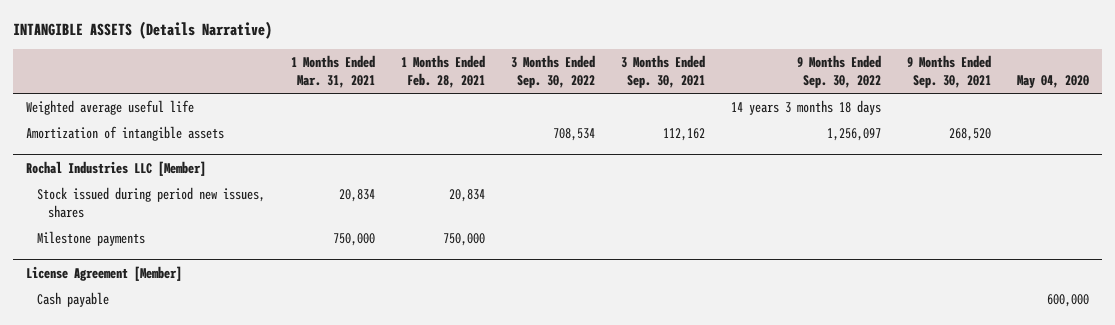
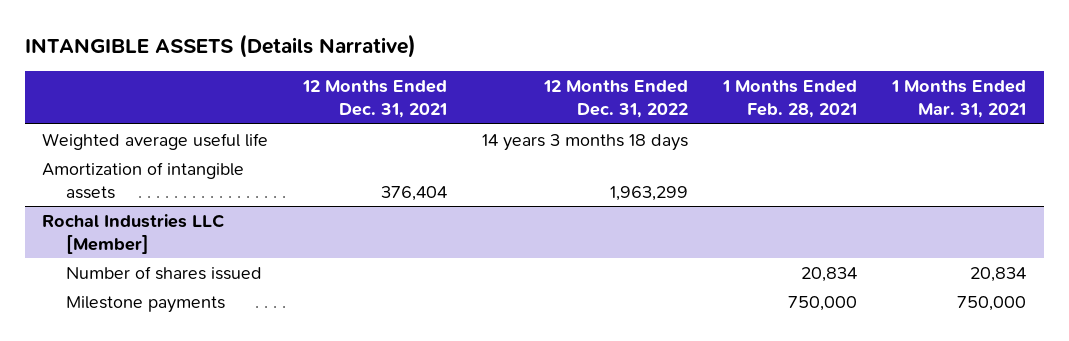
- | 1 Months Ended Mar. 31, 2021 | 1 Months Ended Feb. 28, 2021 | 3 Months Ended Sep. 30, 2022 | 3 Months Ended Sep. 30, 2021 | 9 Months Ended Sep. 30, 2022 | 9 Months Ended Sep. 30, 2021 | May 04, 2020
+ | 12 Months Ended Dec. 31, 2021 | 12 Months Ended Dec. 31, 2022 | 1 Months Ended Feb. 28, 2021 | 1 Months Ended Mar. 31, 2021
@ Rochal Industries LLC [Member]
- Stock issued during period new issues, shares | 20,834 | 20,834 | | | | |
+ Number of shares issued | | | 20,834 | 20,834
- License Agreement [Member]
- Cash payable | | | | | | | 600,000

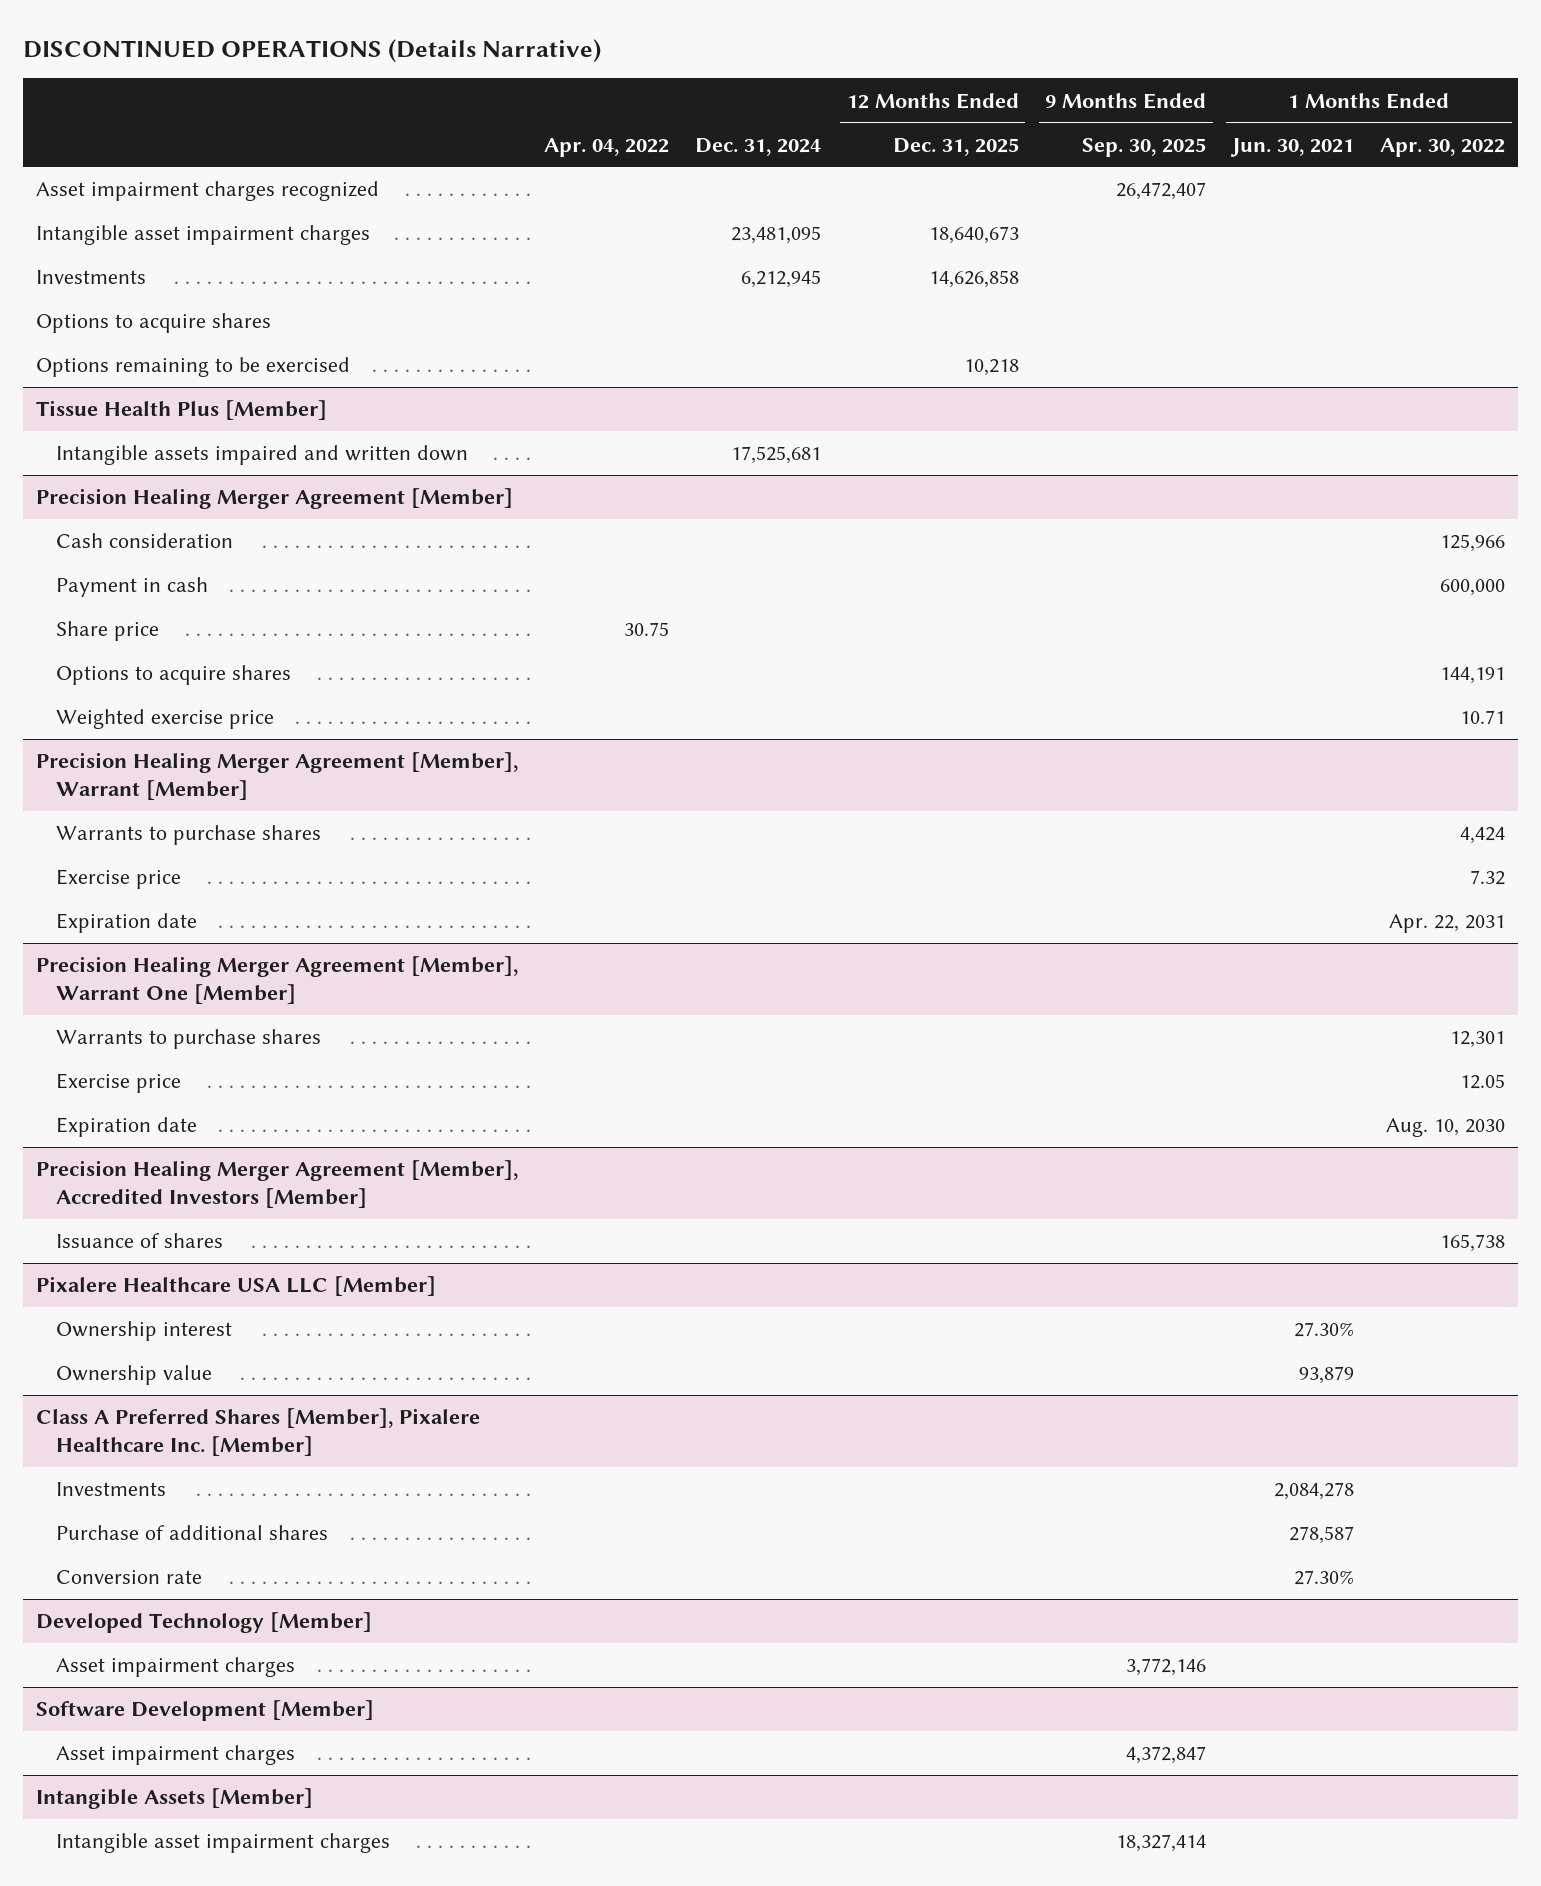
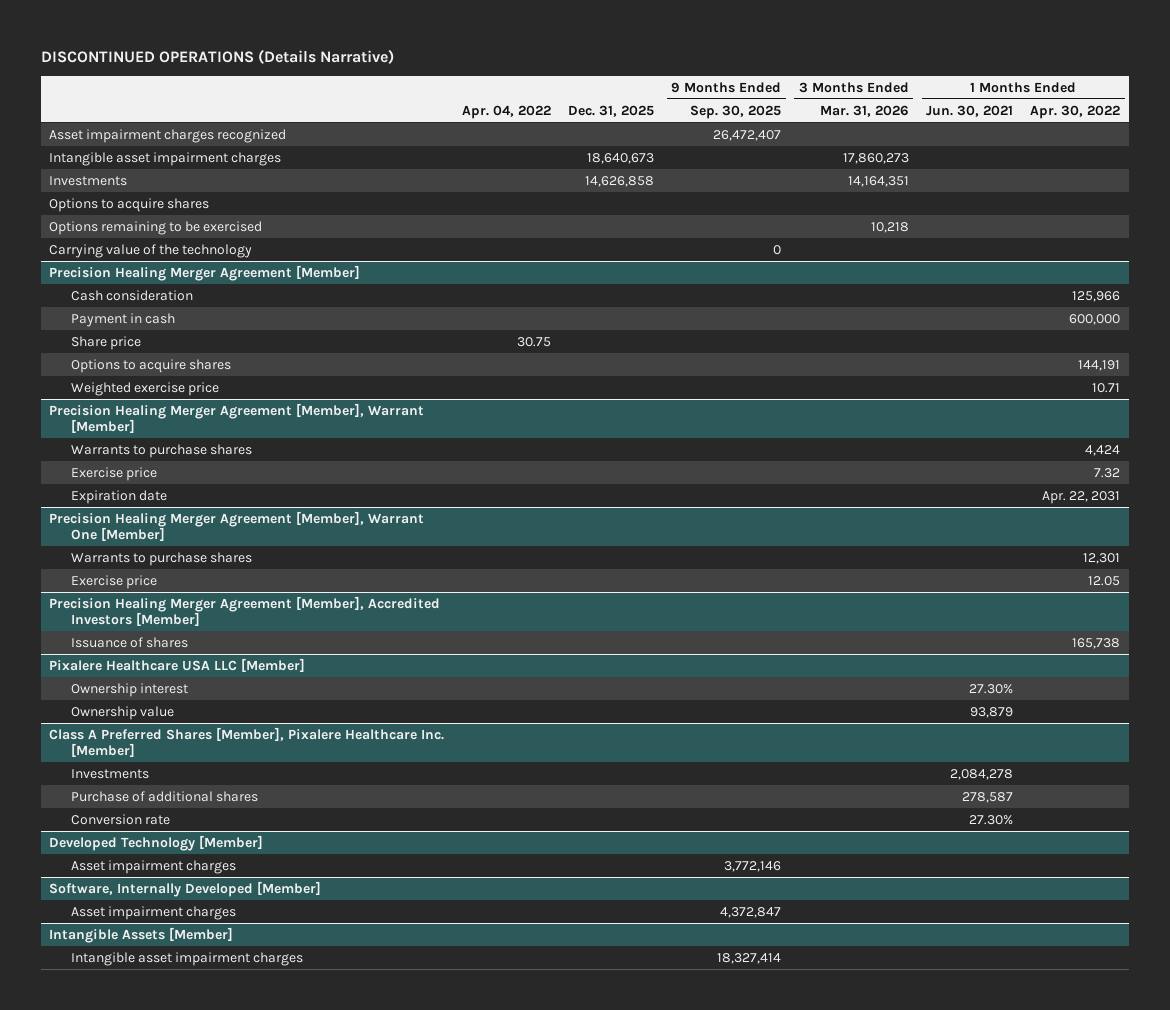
- | Apr. 04, 2022 | Dec. 31, 2024 | 12 Months Ended Dec. 31, 2025 | 9 Months Ended Sep. 30, 2025 | 1 Months Ended Jun. 30, 2021 | 1 Months Ended Apr. 30, 2022
+ | Apr. 04, 2022 | Dec. 31, 2025 | 9 Months Ended Sep. 30, 2025 | 3 Months Ended Mar. 31, 2026 | 1 Months Ended Jun. 30, 2021 | 1 Months Ended Apr. 30, 2022
- Tissue Health Plus [Member]
- Intangible assets impaired and written down | | 17,525,681 | | | |
+ Carrying value of the technology | | | 0 | | |
@ Precision Healing Merger Agreement [Member], Warrant One [Member]
- Expiration date | | | | | | Aug. 10, 2030
- Software Development [Member]
+ Software, Internally Developed [Member]

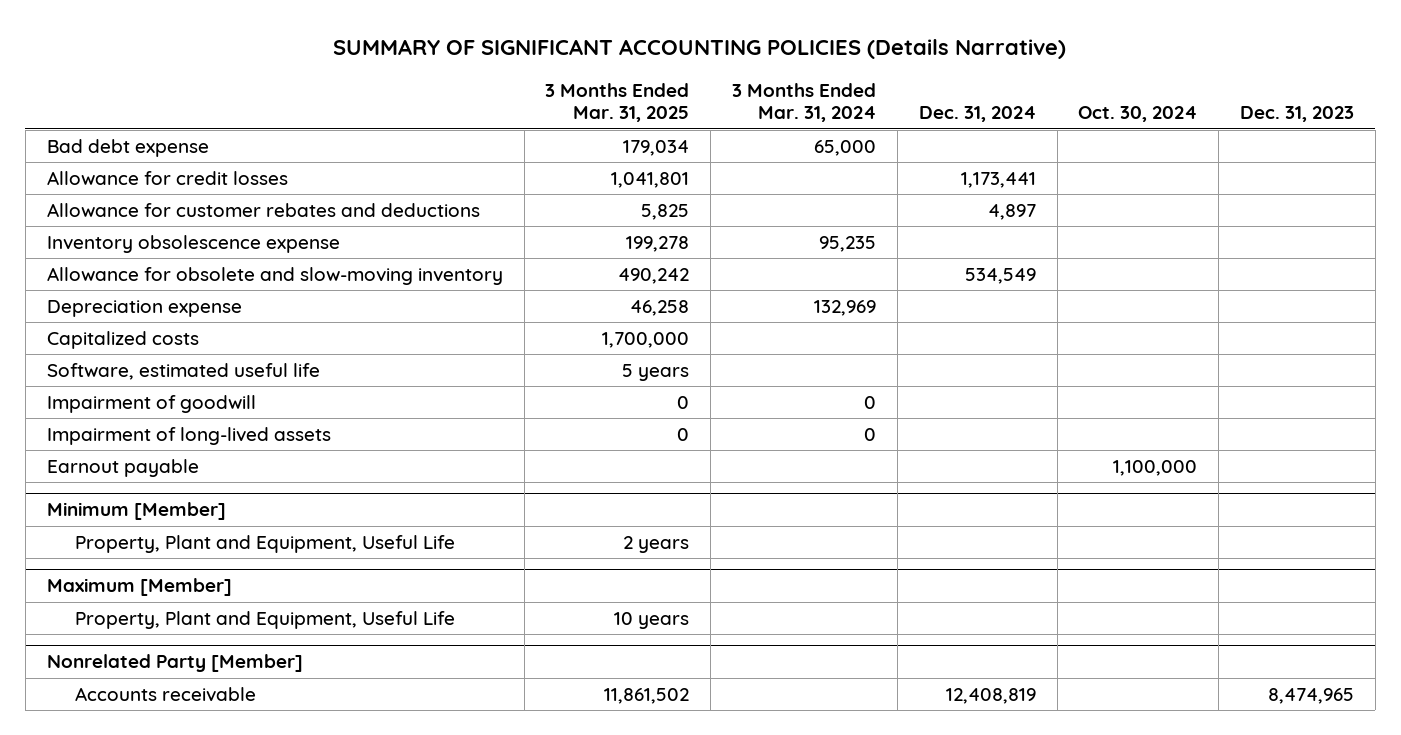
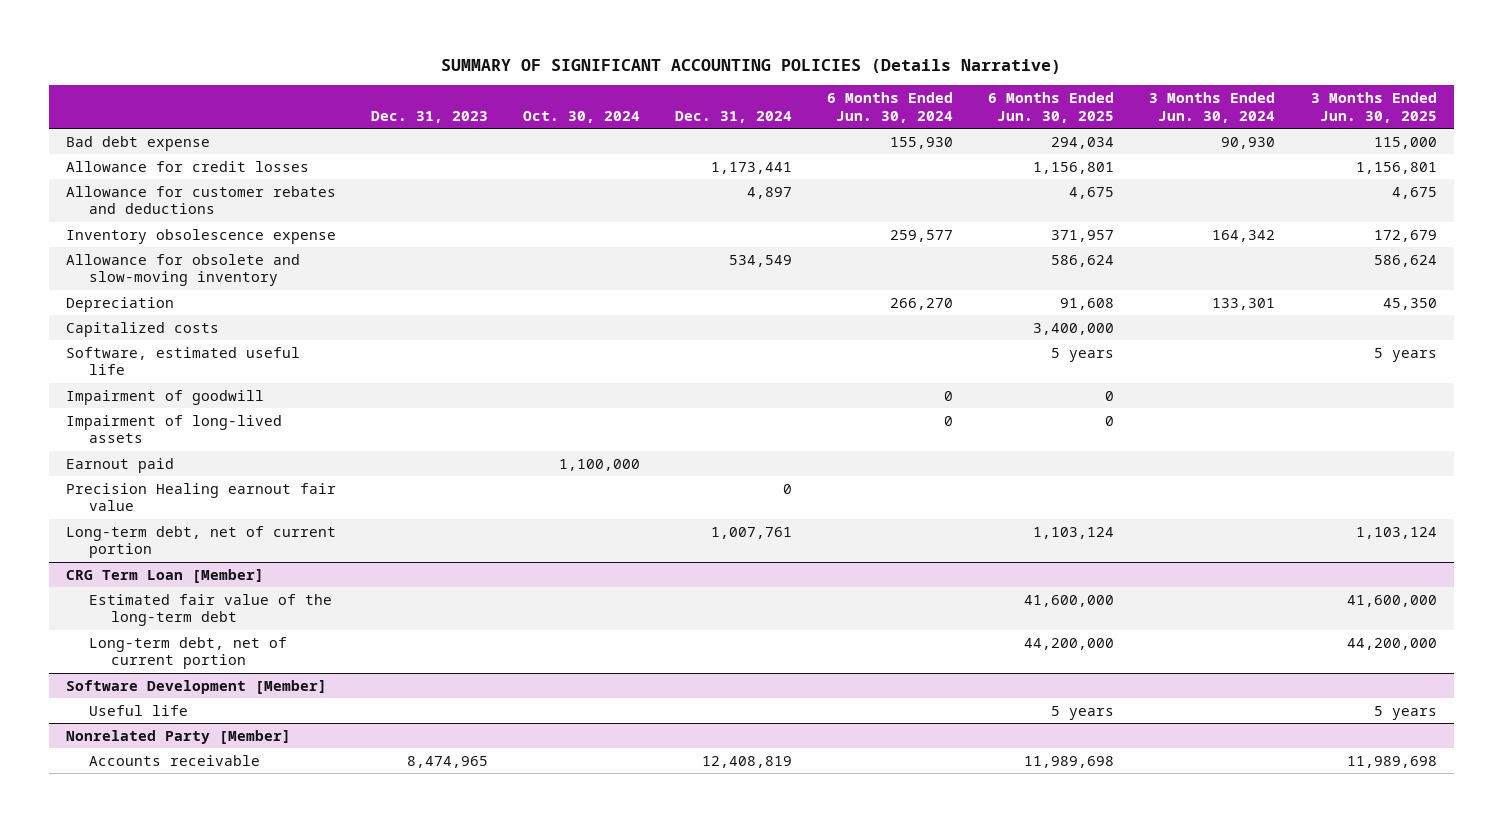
- | 3 Months Ended Mar. 31, 2025 | 3 Months Ended Mar. 31, 2024 | Dec. 31, 2024 | Oct. 30, 2024 | Dec. 31, 2023
+ | Dec. 31, 2023 | Oct. 30, 2024 | Dec. 31, 2024 | 6 Months Ended Jun. 30, 2024 | 6 Months Ended Jun. 30, 2025 | 3 Months Ended Jun. 30, 2024 | 3 Months Ended Jun. 30, 2025
- Depreciation expense | 46,258 | 132,969 | | |
+ Depreciation | | | | 266,270 | 91,608 | 133,301 | 45,350
- Earnout payable | | | | 1,100,000 |
- Minimum [Member]
- Property, Plant and Equipment, Useful Life | 2 years | | | |
- Maximum [Member]
- Property, Plant and Equipment, Useful Life | 10 years | | | |
+ Earnout paid | | 1,100,000 | | | | |
+ Precision Healing earnout fair value | | | 0 | | | |
+ Long-term debt, net of current portion | | | 1,007,761 | | 1,103,124 | | 1,103,124
+ CRG Term Loan [Member]
+ Estimated fair value of the long-term debt | | | | | 41,600,000 | | 41,600,000
+ Long-term debt, net of current portion | | | | | 44,200,000 | | 44,200,000
+ Software Development [Member]
+ Useful life | | | | | 5 years | | 5 years

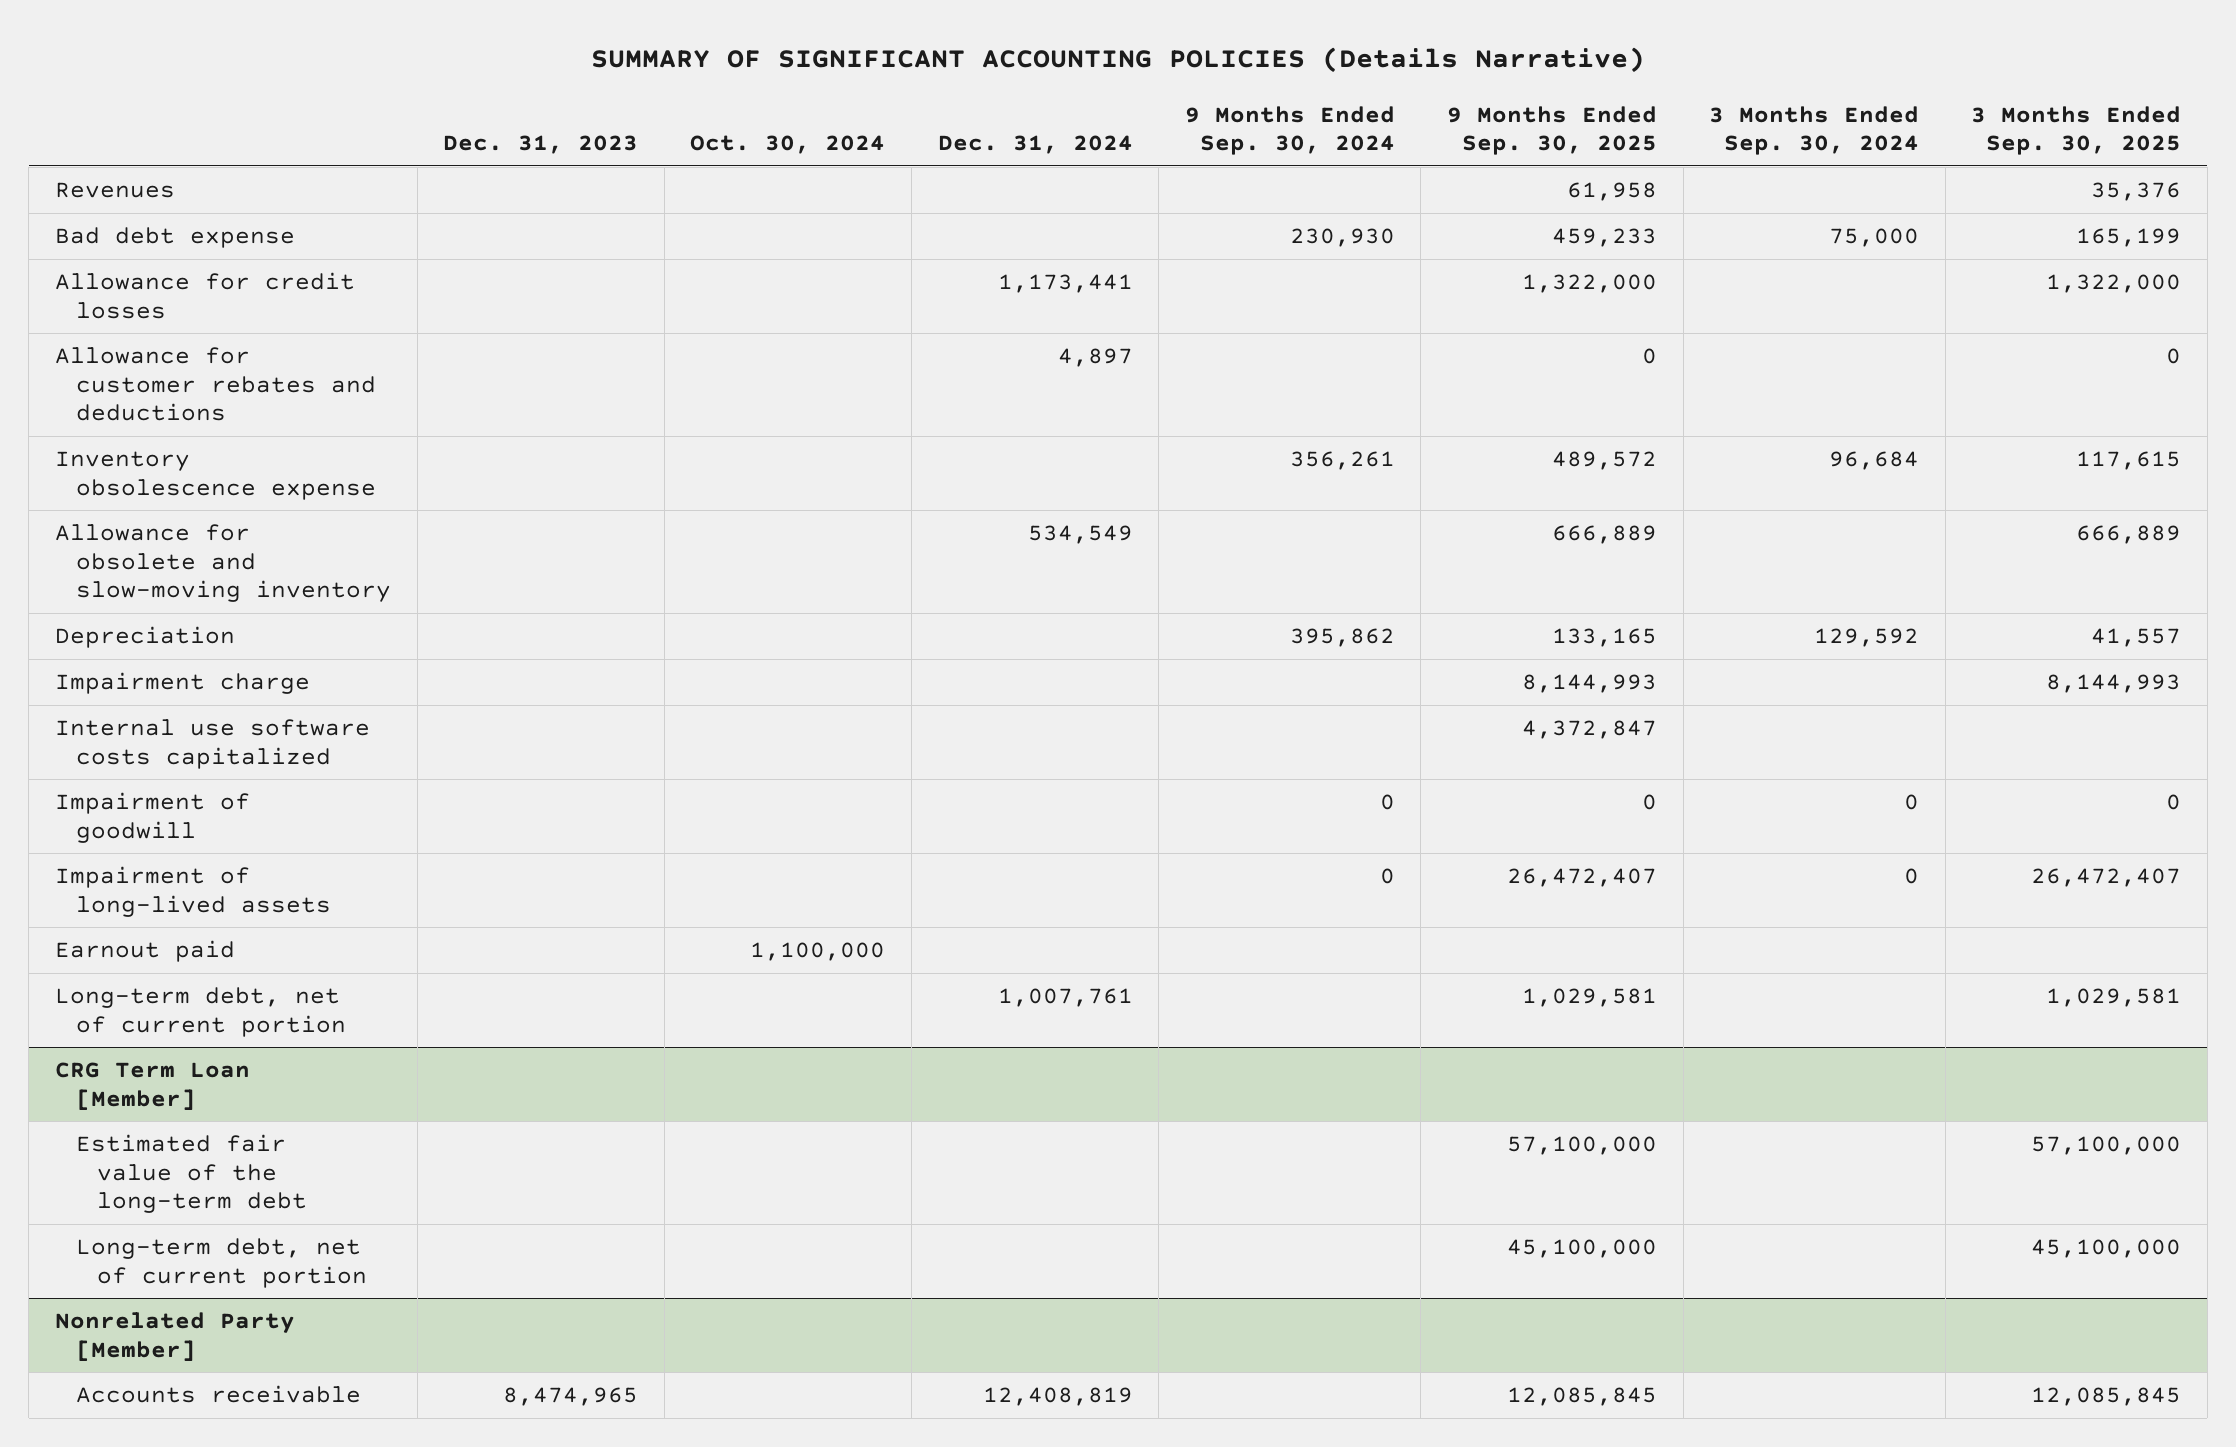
- | Dec. 31, 2023 | Oct. 30, 2024 | Dec. 31, 2024 | 6 Months Ended Jun. 30, 2024 | 6 Months Ended Jun. 30, 2025 | 3 Months Ended Jun. 30, 2024 | 3 Months Ended Jun. 30, 2025
+ | Dec. 31, 2023 | Oct. 30, 2024 | Dec. 31, 2024 | 9 Months Ended Sep. 30, 2024 | 9 Months Ended Sep. 30, 2025 | 3 Months Ended Sep. 30, 2024 | 3 Months Ended Sep. 30, 2025
+ Revenues | | | | | 61,958 | | 35,376
- Capitalized costs | | | | | 3,400,000 | |
- Software, estimated useful life | | | | | 5 years | | 5 years
+ Impairment charge | | | | | 8,144,993 | | 8,144,993
+ Internal use software costs capitalized | | | | | 4,372,847 | |
- Precision Healing earnout fair value | | | 0 | | | |
- Software Development [Member]
- Useful life | | | | | 5 years | | 5 years

